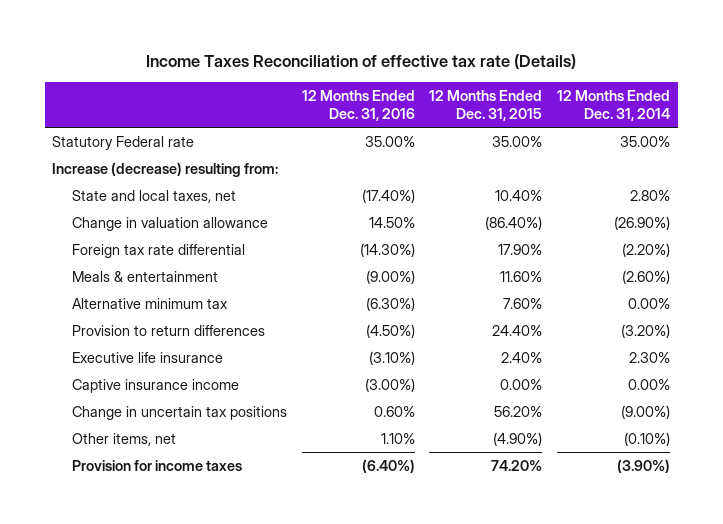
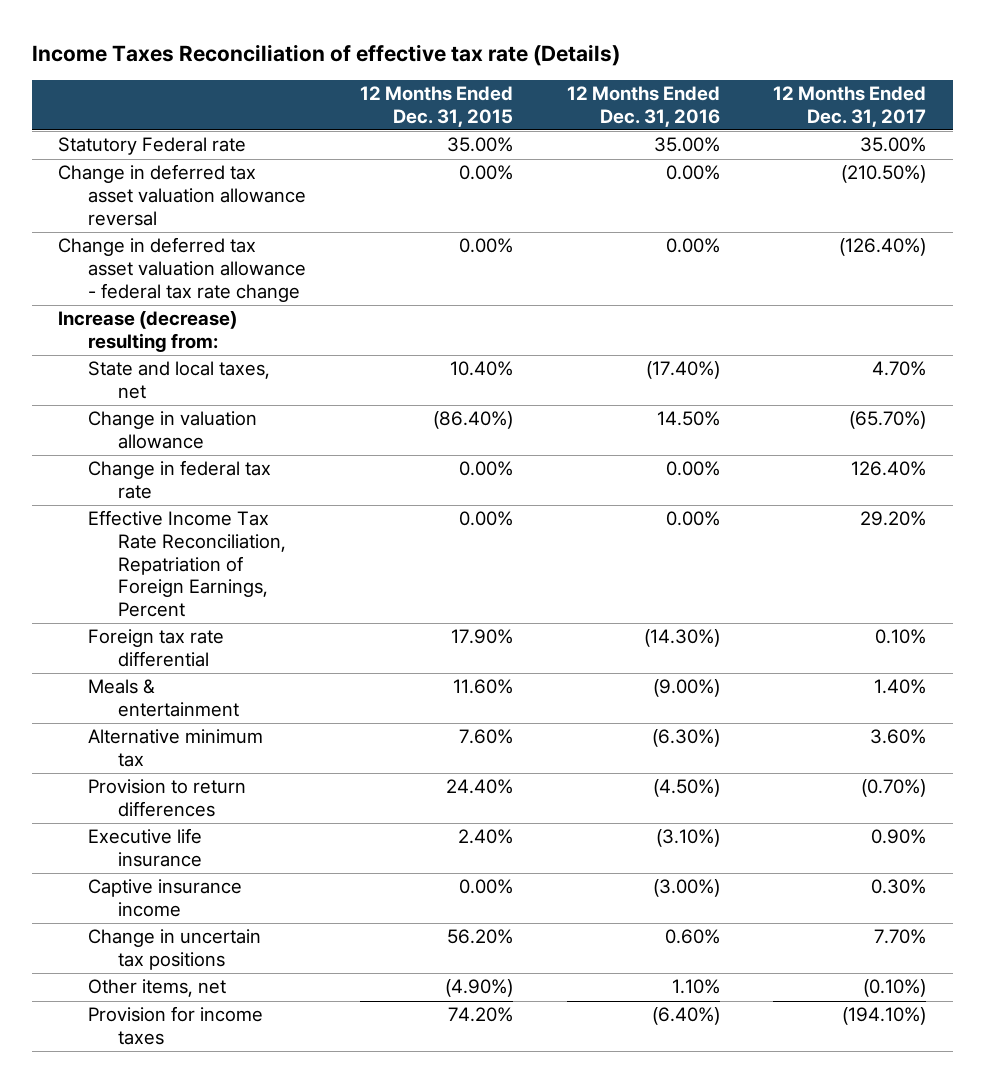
- | 12 Months Ended Dec. 31, 2016 | 12 Months Ended Dec. 31, 2015 | 12 Months Ended Dec. 31, 2014
+ | 12 Months Ended Dec. 31, 2015 | 12 Months Ended Dec. 31, 2016 | 12 Months Ended Dec. 31, 2017
+ Change in deferred tax asset valuation allowance reversal | 0.00% | 0.00% | (210.50%)
+ Change in deferred tax asset valuation allowance - federal tax rate change | 0.00% | 0.00% | (126.40%)
+ Change in federal tax rate | 0.00% | 0.00% | 126.40%
+ Effective Income Tax Rate Reconciliation, Repatriation of Foreign Earnings, Percent | 0.00% | 0.00% | 29.20%

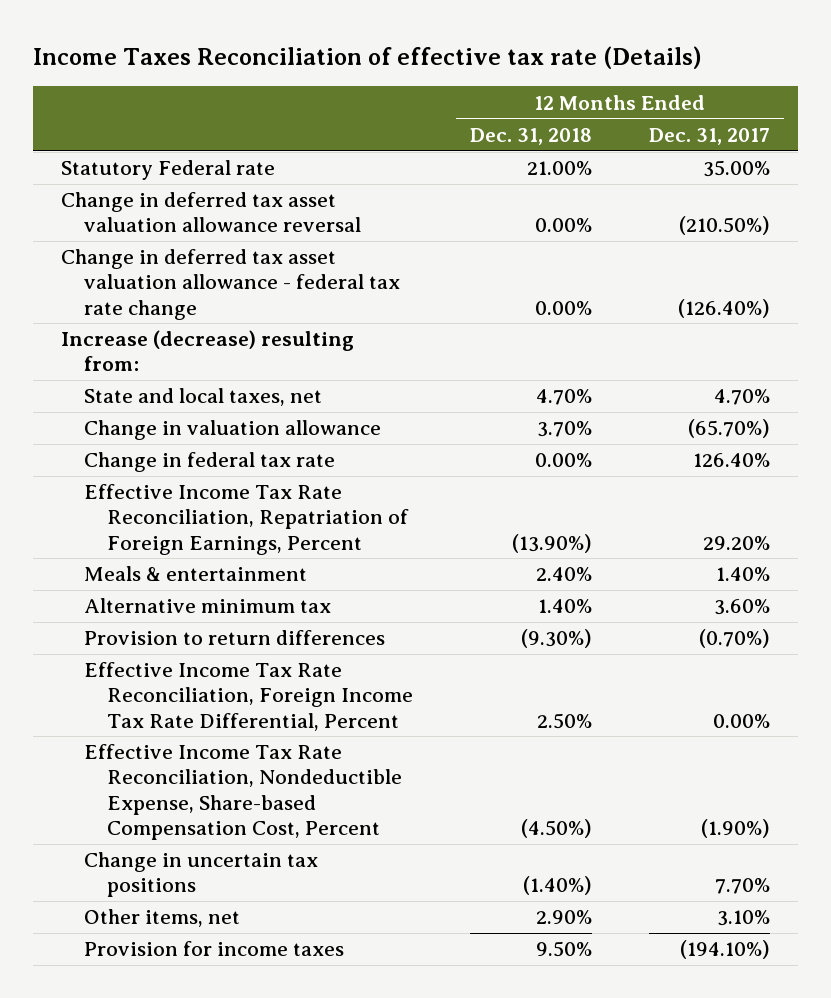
- | 12 Months Ended Dec. 31, 2015 | 12 Months Ended Dec. 31, 2016 | 12 Months Ended Dec. 31, 2017
+ | 12 Months Ended Dec. 31, 2018 | 12 Months Ended Dec. 31, 2017
- Foreign tax rate differential | 17.90% | (14.30%) | 0.10%
- Executive life insurance | 2.40% | (3.10%) | 0.90%
- Captive insurance income | 0.00% | (3.00%) | 0.30%
+ Effective Income Tax Rate Reconciliation, Foreign Income Tax Rate Differential, Percent | 2.50% | 0.00%
+ Effective Income Tax Rate Reconciliation, Nondeductible Expense, Share-based Compensation Cost, Percent | (4.50%) | (1.90%)
- Other items, net | (4.90%) | 1.10% | (0.10%)
+ Other items, net | 2.90% | 3.10%

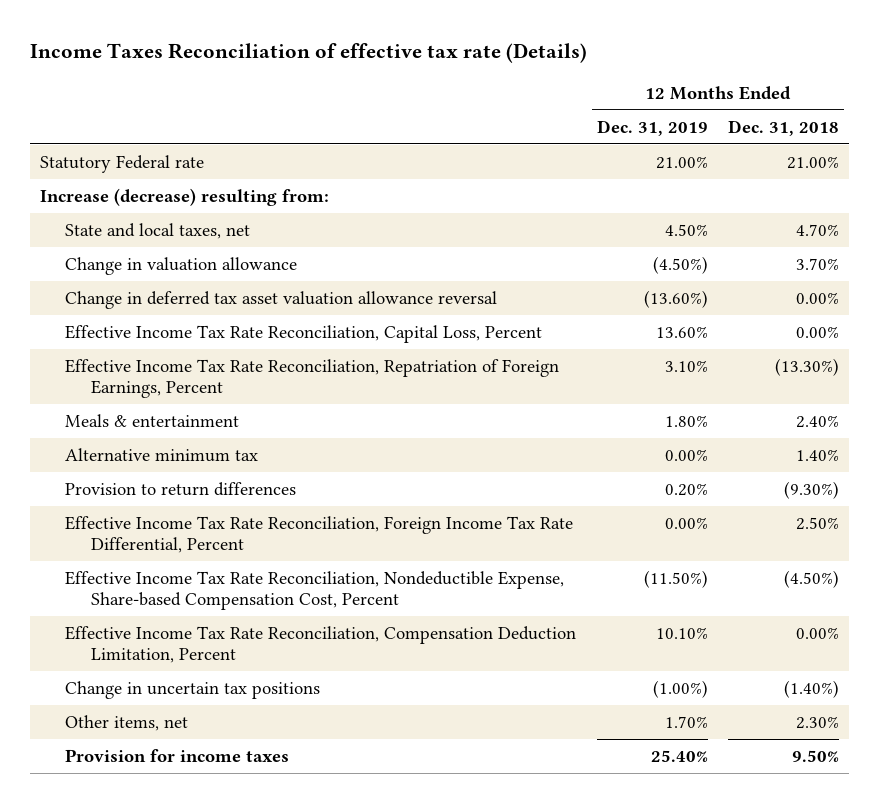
- | 12 Months Ended Dec. 31, 2018 | 12 Months Ended Dec. 31, 2017
+ | 12 Months Ended Dec. 31, 2019 | 12 Months Ended Dec. 31, 2018
- Change in deferred tax asset valuation allowance - federal tax rate change | 0.00% | (126.40%)
- Change in federal tax rate | 0.00% | 126.40%
- Effective Income Tax Rate Reconciliation, Repatriation of Foreign Earnings, Percent | (13.90%) | 29.20%
moved down: Change in deferred tax asset valuation allowance reversal | (13.60%) | 0.00%
+ Effective Income Tax Rate Reconciliation, Capital Loss, Percent | 13.60% | 0.00%
+ Effective Income Tax Rate Reconciliation, Repatriation of Foreign Earnings, Percent | 3.10% | (13.30%)
+ Effective Income Tax Rate Reconciliation, Compensation Deduction Limitation, Percent | 10.10% | 0.00%
- Other items, net | 2.90% | 3.10%
+ Other items, net | 1.70% | 2.30%

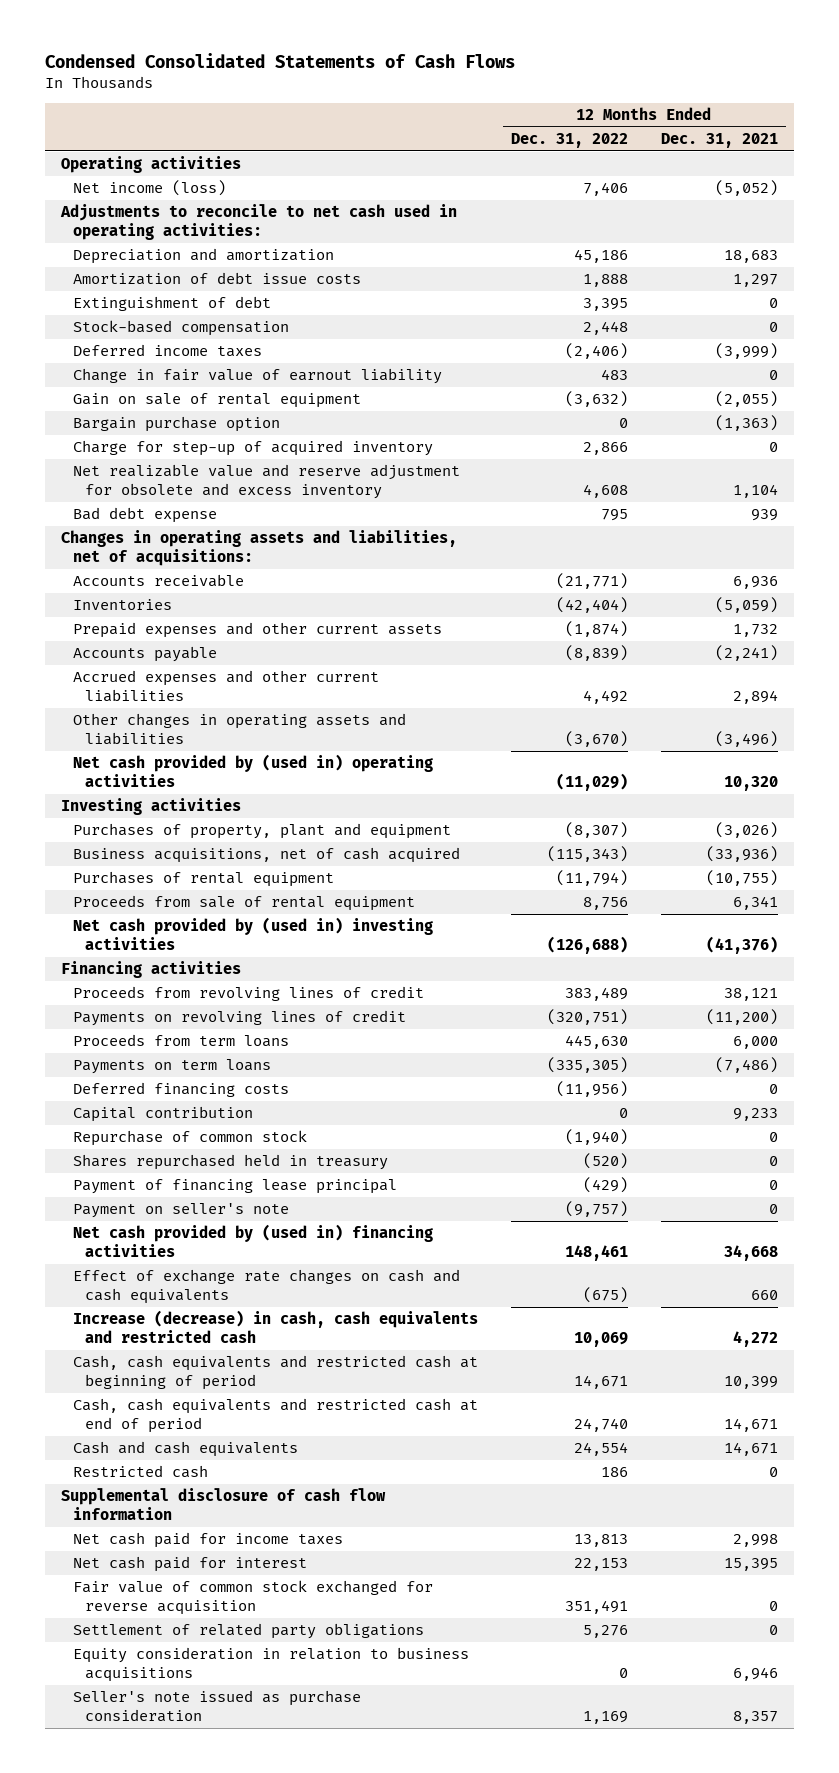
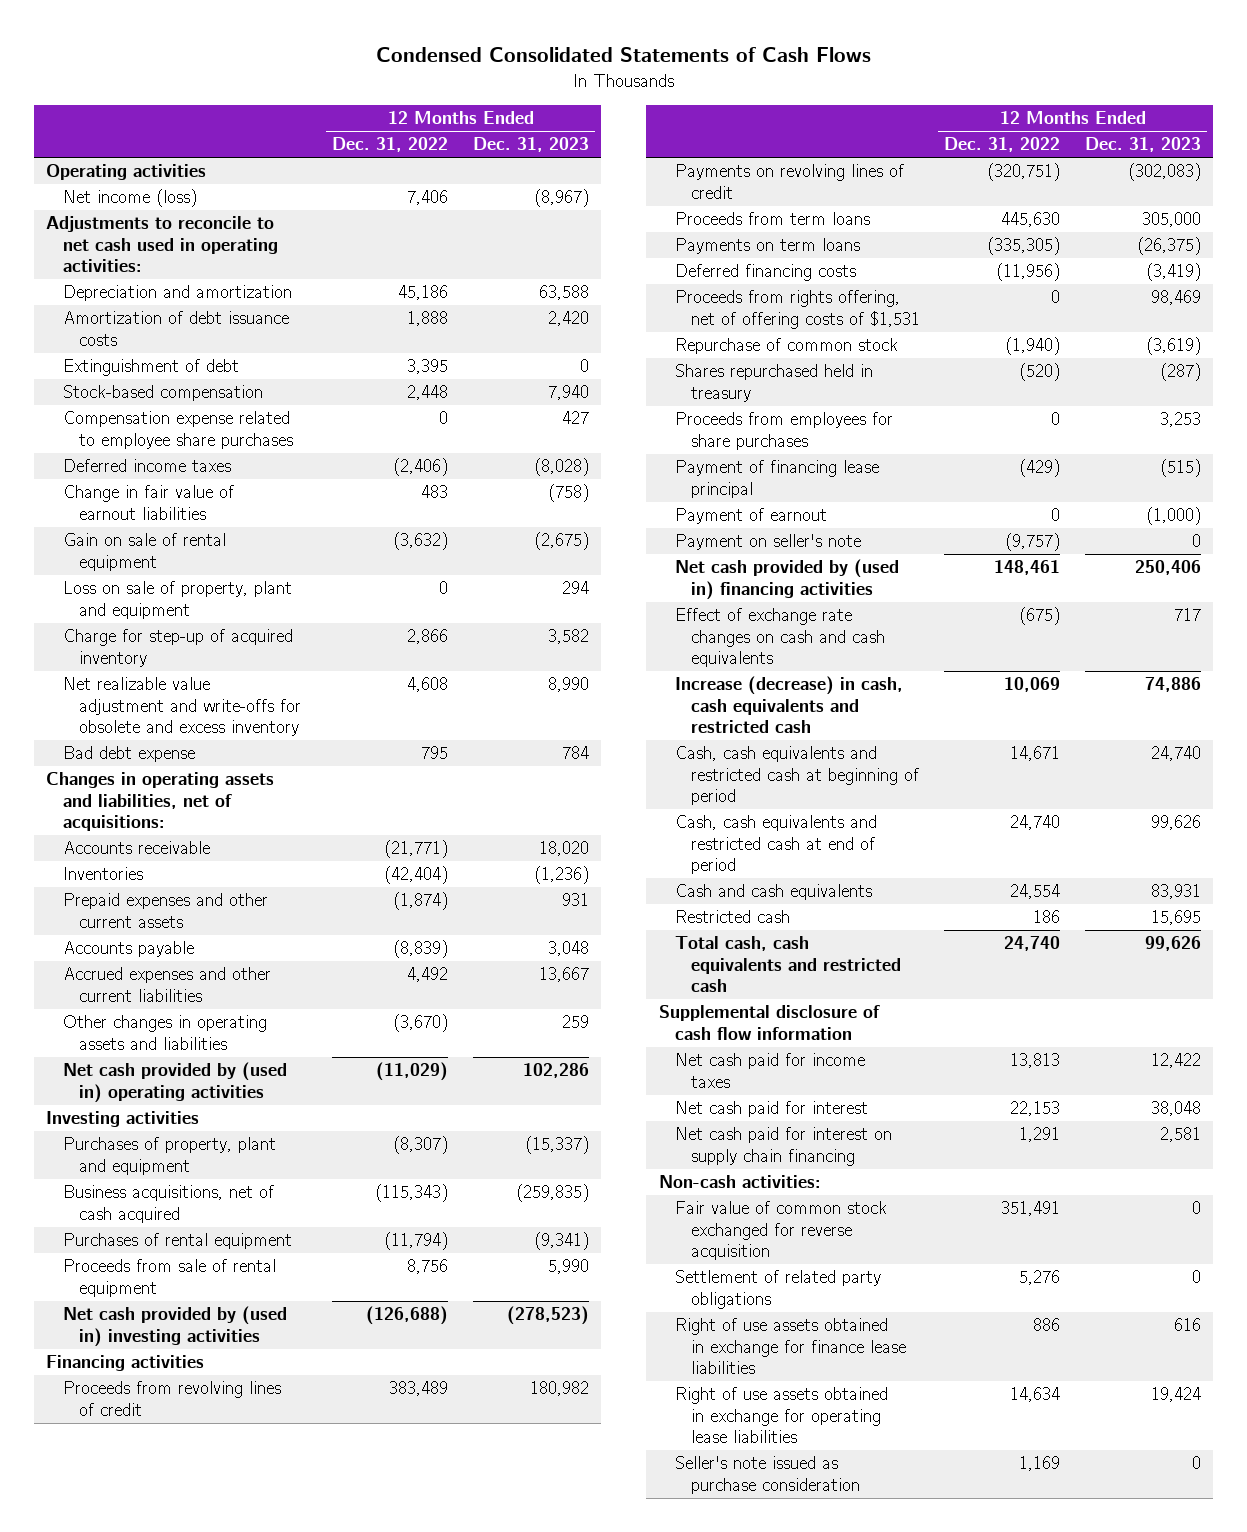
- | 12 Months Ended Dec. 31, 2022 | 12 Months Ended Dec. 31, 2021
+ | 12 Months Ended Dec. 31, 2022 | 12 Months Ended Dec. 31, 2023
- Amortization of debt issue costs | 1,888 | 1,297
+ Amortization of debt issuance costs | 1,888 | 2,420
+ Compensation expense related to employee share purchases | 0 | 427
- Change in fair value of earnout liability | 483 | 0
+ Change in fair value of earnout liabilities | 483 | (758)
- Bargain purchase option | 0 | (1,363)
+ Loss on sale of property, plant and equipment | 0 | 294
- Net realizable value and reserve adjustment for obsolete and excess inventory | 4,608 | 1,104
+ Net realizable value adjustment and write-offs for obsolete and excess inventory | 4,608 | 8,990
- Capital contribution | 0 | 9,233
+ Proceeds from rights offering, net of offering costs of $1,531 | 0 | 98,469
+ Proceeds from employees for share purchases | 0 | 3,253
+ Payment of earnout | 0 | (1,000)
+ Total cash, cash equivalents and restricted cash | 24,740 | 99,626
+ Net cash paid for interest on supply chain financing | 1,291 | 2,581
+ Non-cash activities:
- Equity consideration in relation to business acquisitions | 0 | 6,946
+ Right of use assets obtained in exchange for finance lease liabilities | 886 | 616
+ Right of use assets obtained in exchange for operating lease liabilities | 14,634 | 19,424

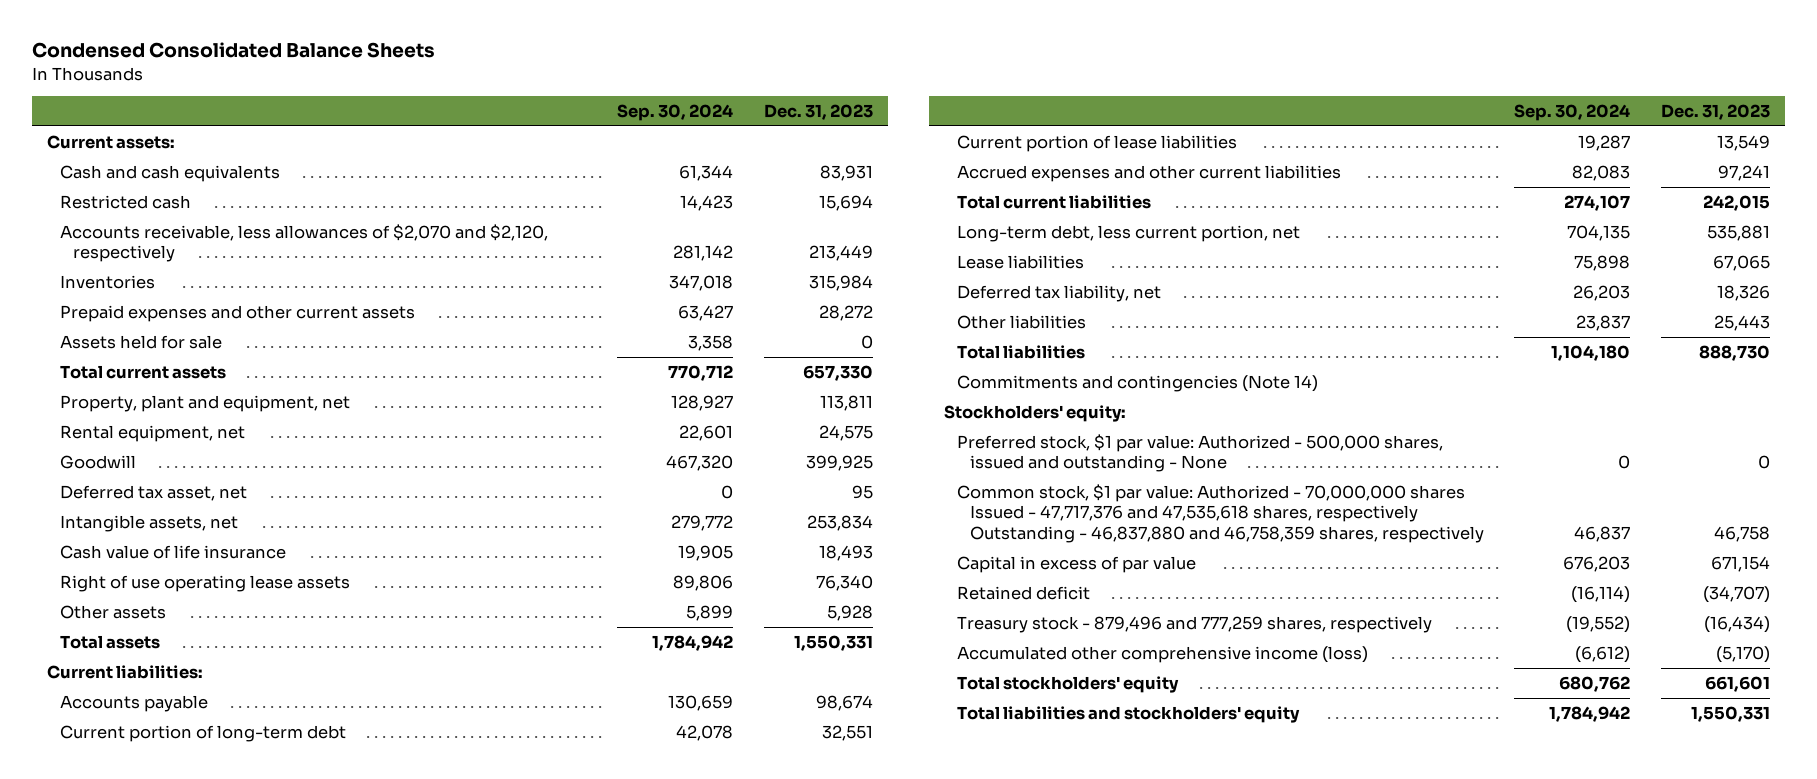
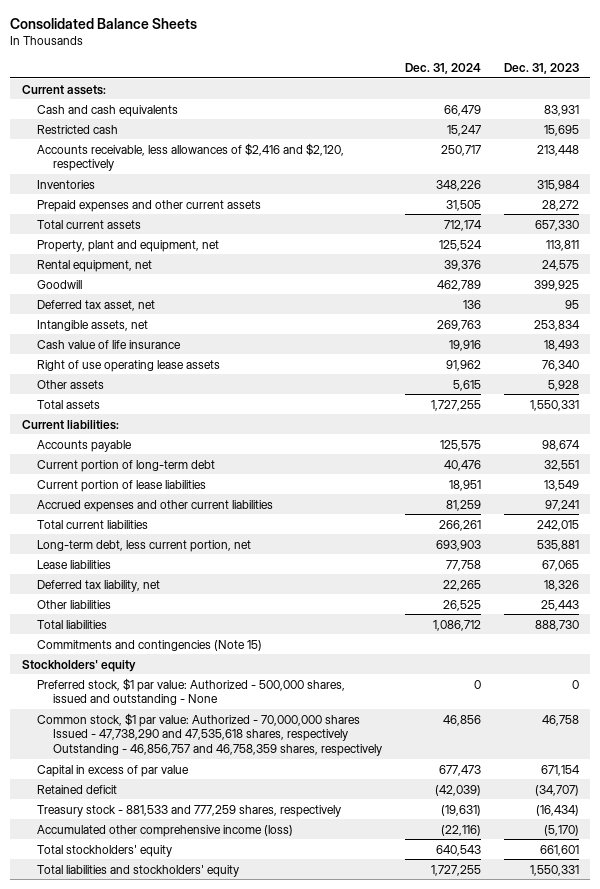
- Condensed Consolidated Balance Sheets
+ Consolidated Balance Sheets
- | Sep. 30, 2024 | Dec. 31, 2023
+ | Dec. 31, 2024 | Dec. 31, 2023
- Restricted cash | 14,423 | 15,694
- Accounts receivable, less allowances of $2,070 and $2,120, respectively | 281,142 | 213,449
+ Restricted cash | 15,247 | 15,695
+ Accounts receivable, less allowances of $2,416 and $2,120, respectively | 250,717 | 213,448
- Assets held for sale | 3,358 | 0
- Commitments and contingencies (Note 14)
- Stockholders' equity:
+ Commitments and contingencies (Note 15)
+ Stockholders' equity
- Common stock, $1 par value: Authorized - 70,000,000 shares Issued - 47,717,376 and 47,535,618 shares, respectively Outstanding - 46,837,880 and 46,758,359 shares, respectively | 46,837 | 46,758
+ Common stock, $1 par value: Authorized - 70,000,000 shares Issued - 47,738,290 and 47,535,618 shares, respectively Outstanding - 46,856,757 and 46,758,359 shares, respectively | 46,856 | 46,758
- Treasury stock - 879,496 and 777,259 shares, respectively | (19,552) | (16,434)
+ Treasury stock - 881,533 and 777,259 shares, respectively | (19,631) | (16,434)

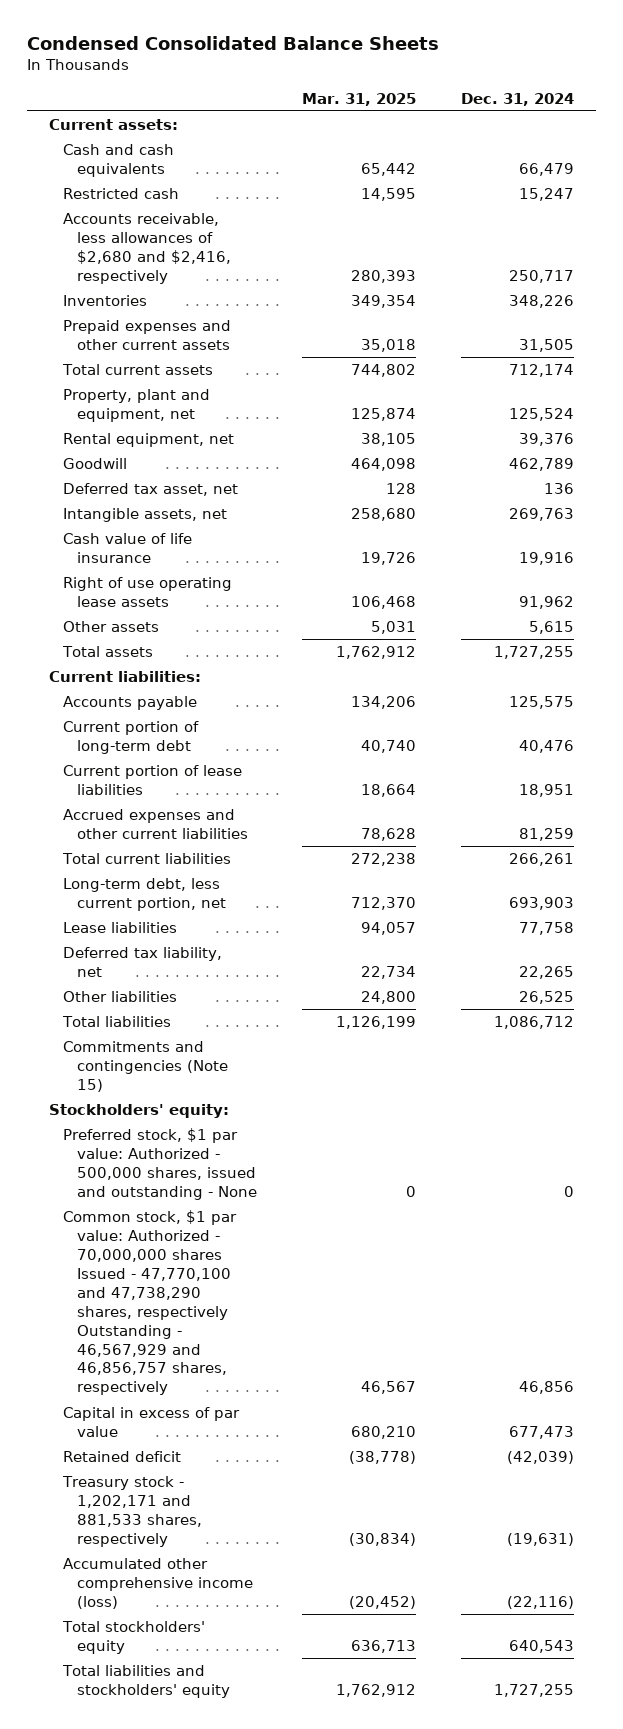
- Consolidated Balance Sheets
+ Condensed Consolidated Balance Sheets
- | Dec. 31, 2024 | Dec. 31, 2023
+ | Mar. 31, 2025 | Dec. 31, 2024
- Accounts receivable, less allowances of $2,416 and $2,120, respectively | 250,717 | 213,448
+ Accounts receivable, less allowances of $2,680 and $2,416, respectively | 280,393 | 250,717
- Stockholders' equity
+ Stockholders' equity:
- Common stock, $1 par value: Authorized - 70,000,000 shares Issued - 47,738,290 and 47,535,618 shares, respectively Outstanding - 46,856,757 and 46,758,359 shares, respectively | 46,856 | 46,758
+ Common stock, $1 par value: Authorized - 70,000,000 shares Issued - 47,770,100 and 47,738,290 shares, respectively Outstanding - 46,567,929 and 46,856,757 shares, respectively | 46,567 | 46,856
- Treasury stock - 881,533 and 777,259 shares, respectively | (19,631) | (16,434)
+ Treasury stock - 1,202,171 and 881,533 shares, respectively | (30,834) | (19,631)

